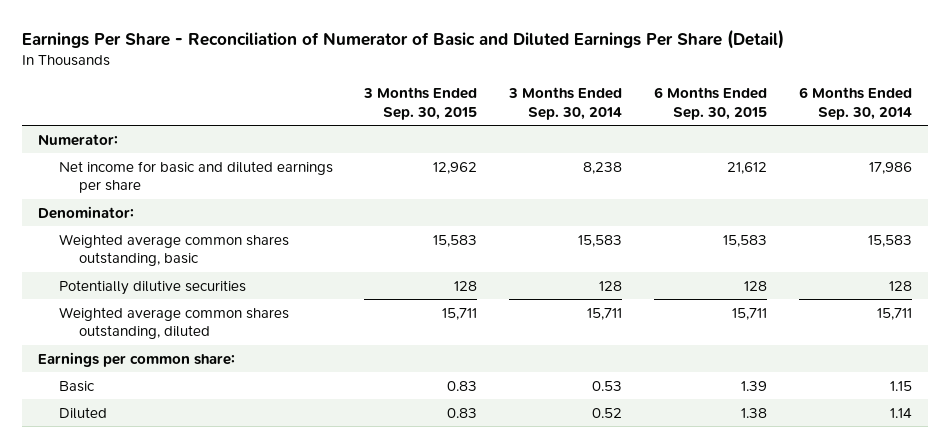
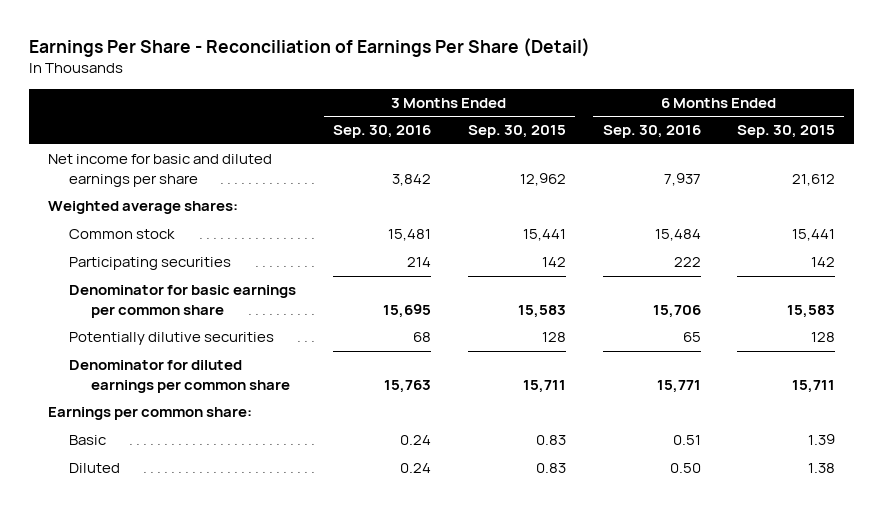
- Earnings Per Share - Reconciliation of Numerator of Basic and Diluted Earnings Per Share (Detail)
+ Earnings Per Share - Reconciliation of Earnings Per Share (Detail)
- | 3 Months Ended Sep. 30, 2015 | 3 Months Ended Sep. 30, 2014 | 6 Months Ended Sep. 30, 2015 | 6 Months Ended Sep. 30, 2014
+ | 3 Months Ended Sep. 30, 2016 | 3 Months Ended Sep. 30, 2015 | 6 Months Ended Sep. 30, 2016 | 6 Months Ended Sep. 30, 2015
- Numerator:
- Denominator:
- Weighted average common shares outstanding, basic | 15,583 | 15,583 | 15,583 | 15,583
+ Weighted average shares:
+ Common stock | 15,481 | 15,441 | 15,484 | 15,441
+ Participating securities | 214 | 142 | 222 | 142
+ Denominator for basic earnings per common share | 15,695 | 15,583 | 15,706 | 15,583
- Weighted average common shares outstanding, diluted | 15,711 | 15,711 | 15,711 | 15,711
+ Denominator for diluted earnings per common share | 15,763 | 15,711 | 15,771 | 15,711

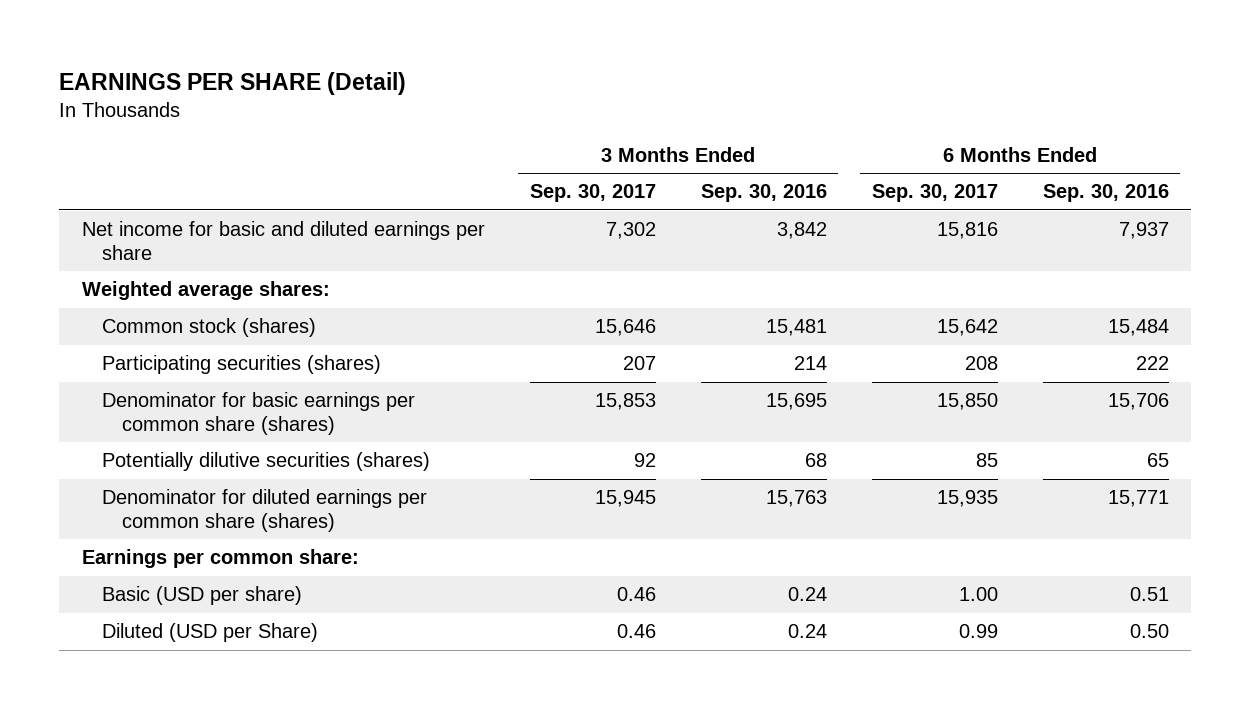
- Earnings Per Share - Reconciliation of Earnings Per Share (Detail)
+ EARNINGS PER SHARE (Detail)
- | 3 Months Ended Sep. 30, 2016 | 3 Months Ended Sep. 30, 2015 | 6 Months Ended Sep. 30, 2016 | 6 Months Ended Sep. 30, 2015
+ | 3 Months Ended Sep. 30, 2017 | 3 Months Ended Sep. 30, 2016 | 6 Months Ended Sep. 30, 2017 | 6 Months Ended Sep. 30, 2016
- Common stock | 15,481 | 15,441 | 15,484 | 15,441
- Participating securities | 214 | 142 | 222 | 142
- Denominator for basic earnings per common share | 15,695 | 15,583 | 15,706 | 15,583
- Potentially dilutive securities | 68 | 128 | 65 | 128
- Denominator for diluted earnings per common share | 15,763 | 15,711 | 15,771 | 15,711
+ Common stock (shares) | 15,646 | 15,481 | 15,642 | 15,484
+ Participating securities (shares) | 207 | 214 | 208 | 222
+ Denominator for basic earnings per common share (shares) | 15,853 | 15,695 | 15,850 | 15,706
+ Potentially dilutive securities (shares) | 92 | 68 | 85 | 65
+ Denominator for diluted earnings per common share (shares) | 15,945 | 15,763 | 15,935 | 15,771
- Basic | 0.24 | 0.83 | 0.51 | 1.39
- Diluted | 0.24 | 0.83 | 0.50 | 1.38
+ Basic (USD per share) | 0.46 | 0.24 | 1.00 | 0.51
+ Diluted (USD per Share) | 0.46 | 0.24 | 0.99 | 0.50

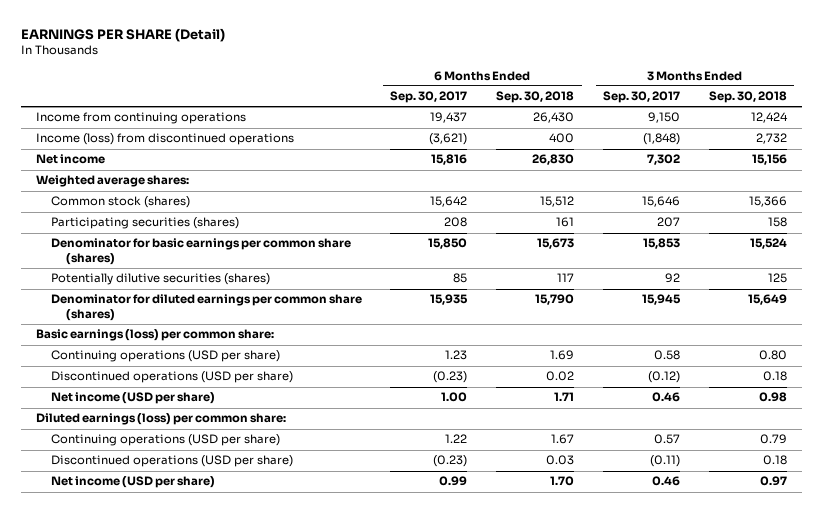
- | 3 Months Ended Sep. 30, 2017 | 3 Months Ended Sep. 30, 2016 | 6 Months Ended Sep. 30, 2017 | 6 Months Ended Sep. 30, 2016
+ | 6 Months Ended Sep. 30, 2017 | 6 Months Ended Sep. 30, 2018 | 3 Months Ended Sep. 30, 2017 | 3 Months Ended Sep. 30, 2018
- Net income for basic and diluted earnings per share | 7,302 | 3,842 | 15,816 | 7,937
+ Income from continuing operations | 19,437 | 26,430 | 9,150 | 12,424
+ Income (loss) from discontinued operations | (3,621) | 400 | (1,848) | 2,732
+ Net income | 15,816 | 26,830 | 7,302 | 15,156
- Earnings per common share:
- Basic (USD per share) | 0.46 | 0.24 | 1.00 | 0.51
- Diluted (USD per Share) | 0.46 | 0.24 | 0.99 | 0.50
+ Basic earnings (loss) per common share:
+ Continuing operations (USD per share) | 1.23 | 1.69 | 0.58 | 0.80
+ Discontinued operations (USD per share) | (0.23) | 0.02 | (0.12) | 0.18
+ Net income (USD per share) | 1.00 | 1.71 | 0.46 | 0.98
+ Diluted earnings (loss) per common share:
+ Continuing operations (USD per share) | 1.22 | 1.67 | 0.57 | 0.79
+ Discontinued operations (USD per share) | (0.23) | 0.03 | (0.11) | 0.18
+ Net income (USD per share) | 0.99 | 1.70 | 0.46 | 0.97

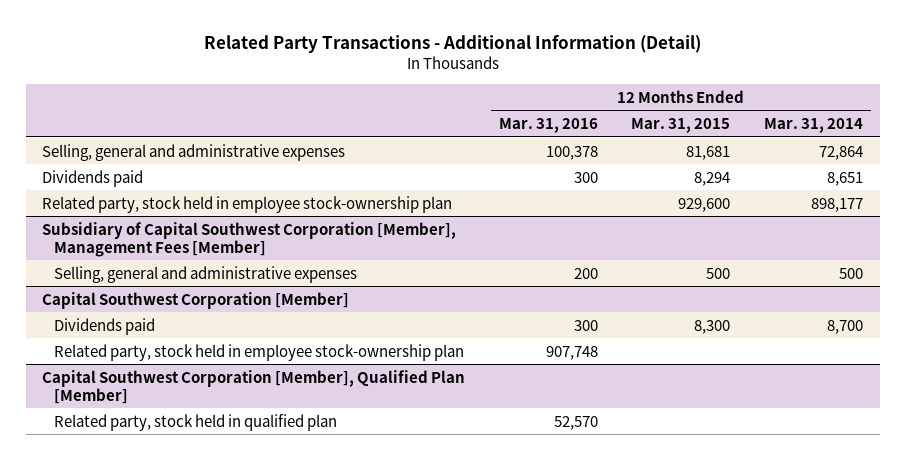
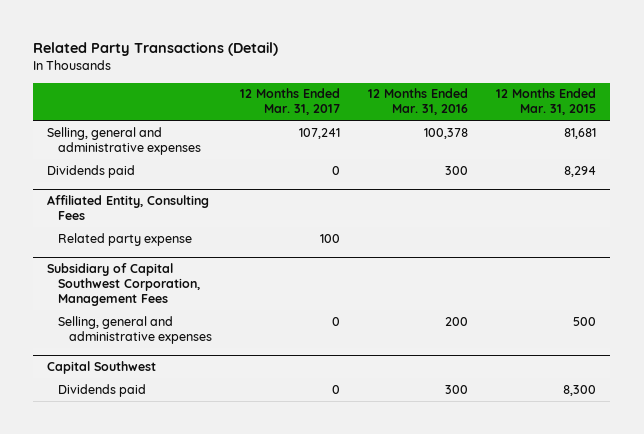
- Related Party Transactions - Additional Information (Detail)
+ Related Party Transactions (Detail)
- | 12 Months Ended Mar. 31, 2016 | 12 Months Ended Mar. 31, 2015 | 12 Months Ended Mar. 31, 2014
+ | 12 Months Ended Mar. 31, 2017 | 12 Months Ended Mar. 31, 2016 | 12 Months Ended Mar. 31, 2015
- Related party, stock held in employee stock-ownership plan | | 929,600 | 898,177
- Subsidiary of Capital Southwest Corporation [Member], Management Fees [Member]
+ Affiliated Entity, Consulting Fees
+ Related party expense | 100 | |
+ Subsidiary of Capital Southwest Corporation, Management Fees
- Capital Southwest Corporation [Member]
+ Capital Southwest
- Related party, stock held in employee stock-ownership plan | 907,748 | |
- Capital Southwest Corporation [Member], Qualified Plan [Member]
- Related party, stock held in qualified plan | 52,570 | |

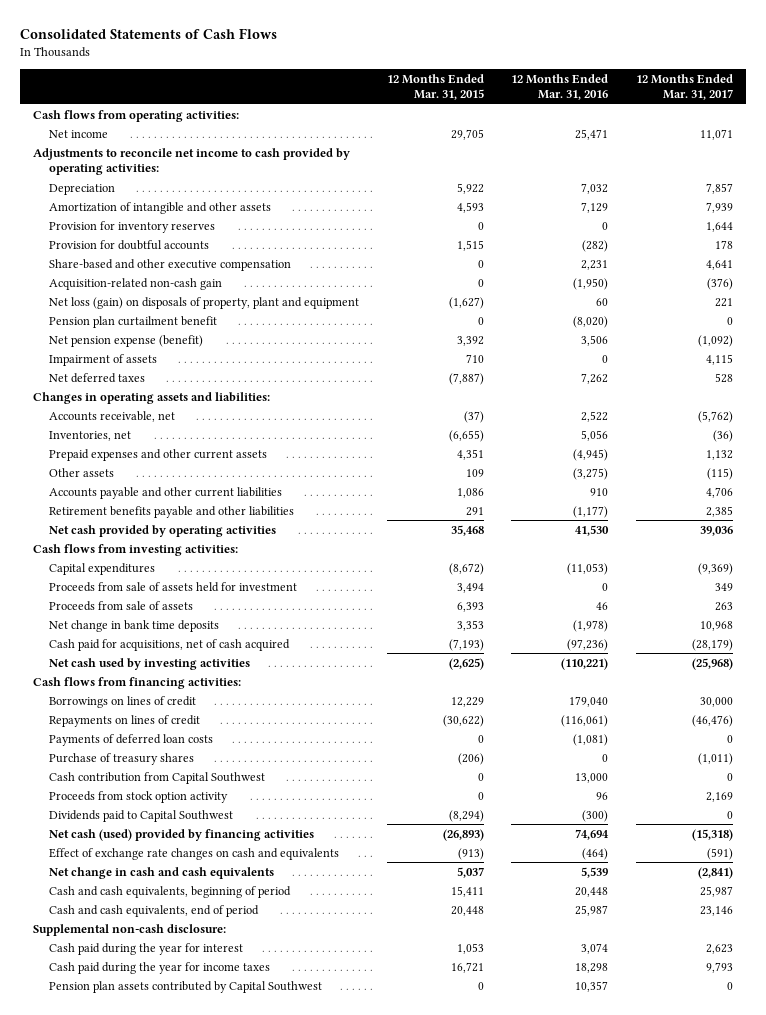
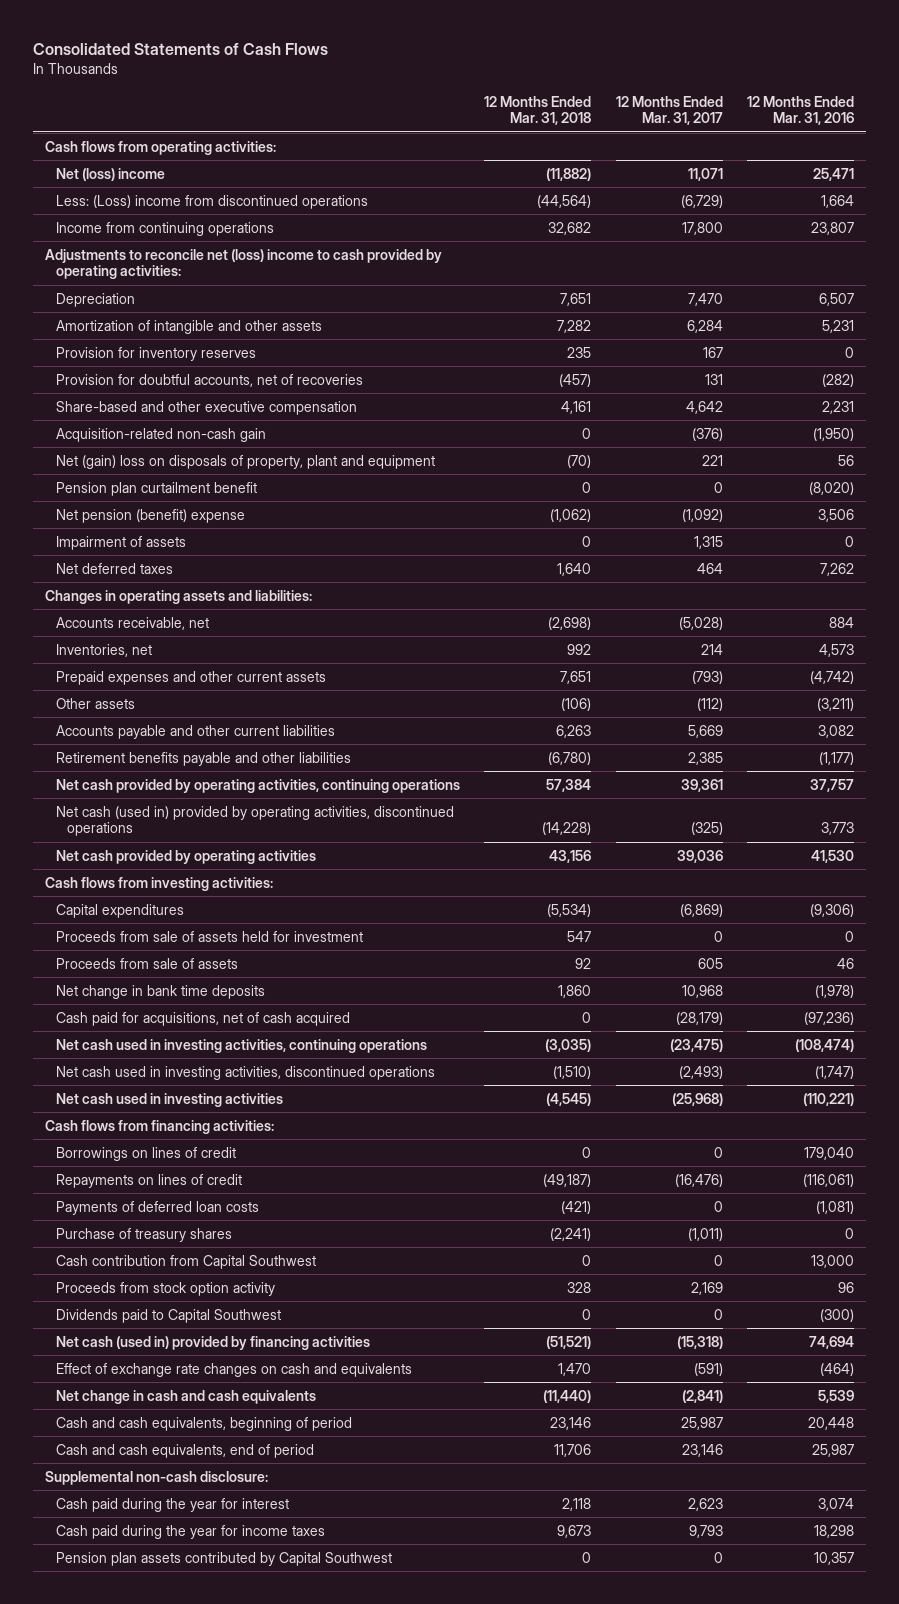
- | 12 Months Ended Mar. 31, 2015 | 12 Months Ended Mar. 31, 2016 | 12 Months Ended Mar. 31, 2017
+ | 12 Months Ended Mar. 31, 2018 | 12 Months Ended Mar. 31, 2017 | 12 Months Ended Mar. 31, 2016
- Net income | 29,705 | 25,471 | 11,071
- Adjustments to reconcile net income to cash provided by operating activities:
- Depreciation | 5,922 | 7,032 | 7,857
- Amortization of intangible and other assets | 4,593 | 7,129 | 7,939
- Provision for inventory reserves | 0 | 0 | 1,644
- Provision for doubtful accounts | 1,515 | (282) | 178
- Share-based and other executive compensation | 0 | 2,231 | 4,641
+ Net (loss) income | (11,882) | 11,071 | 25,471
+ Less: (Loss) income from discontinued operations | (44,564) | (6,729) | 1,664
+ Income from continuing operations | 32,682 | 17,800 | 23,807
+ Adjustments to reconcile net (loss) income to cash provided by operating activities:
+ Depreciation | 7,651 | 7,470 | 6,507
+ Amortization of intangible and other assets | 7,282 | 6,284 | 5,231
+ Provision for inventory reserves | 235 | 167 | 0
+ Provision for doubtful accounts, net of recoveries | (457) | 131 | (282)
+ Share-based and other executive compensation | 4,161 | 4,642 | 2,231
- Net loss (gain) on disposals of property, plant and equipment | (1,627) | 60 | 221
+ Net (gain) loss on disposals of property, plant and equipment | (70) | 221 | 56
- Net pension expense (benefit) | 3,392 | 3,506 | (1,092)
- Impairment of assets | 710 | 0 | 4,115
- Net deferred taxes | (7,887) | 7,262 | 528
+ Net pension (benefit) expense | (1,062) | (1,092) | 3,506
+ Impairment of assets | 0 | 1,315 | 0
+ Net deferred taxes | 1,640 | 464 | 7,262
- Accounts receivable, net | (37) | 2,522 | (5,762)
- Inventories, net | (6,655) | 5,056 | (36)
- Prepaid expenses and other current assets | 4,351 | (4,945) | 1,132
- Other assets | 109 | (3,275) | (115)
- Accounts payable and other current liabilities | 1,086 | 910 | 4,706
+ Accounts receivable, net | (2,698) | (5,028) | 884
+ Inventories, net | 992 | 214 | 4,573
+ Prepaid expenses and other current assets | 7,651 | (793) | (4,742)
+ Other assets | (106) | (112) | (3,211)
+ Accounts payable and other current liabilities | 6,263 | 5,669 | 3,082
+ Net cash provided by operating activities, continuing operations | 57,384 | 39,361 | 37,757
+ Net cash (used in) provided by operating activities, discontinued operations | (14,228) | (325) | 3,773
- Capital expenditures | (8,672) | (11,053) | (9,369)
- Proceeds from sale of assets held for investment | 3,494 | 0 | 349
- Proceeds from sale of assets | 6,393 | 46 | 263
+ Capital expenditures | (5,534) | (6,869) | (9,306)
+ Proceeds from sale of assets held for investment | 547 | 0 | 0
+ Proceeds from sale of assets | 92 | 605 | 46
- Net cash used by investing activities | (2,625) | (110,221) | (25,968)
+ Net cash used in investing activities, continuing operations | (3,035) | (23,475) | (108,474)
+ Net cash used in investing activities, discontinued operations | (1,510) | (2,493) | (1,747)
+ Net cash used in investing activities | (4,545) | (25,968) | (110,221)
- Borrowings on lines of credit | 12,229 | 179,040 | 30,000
- Repayments on lines of credit | (30,622) | (116,061) | (46,476)
+ Borrowings on lines of credit | 0 | 0 | 179,040
+ Repayments on lines of credit | (49,187) | (16,476) | (116,061)
- Net cash (used) provided by financing activities | (26,893) | 74,694 | (15,318)
+ Net cash (used in) provided by financing activities | (51,521) | (15,318) | 74,694

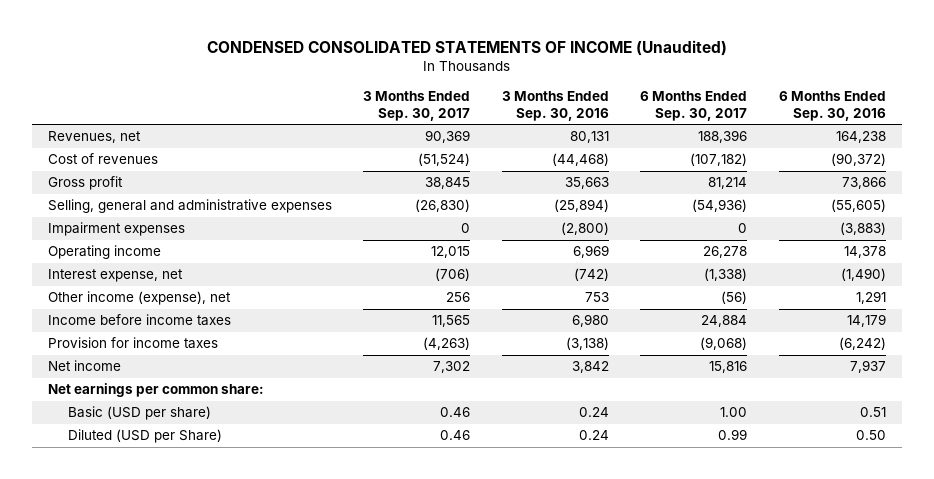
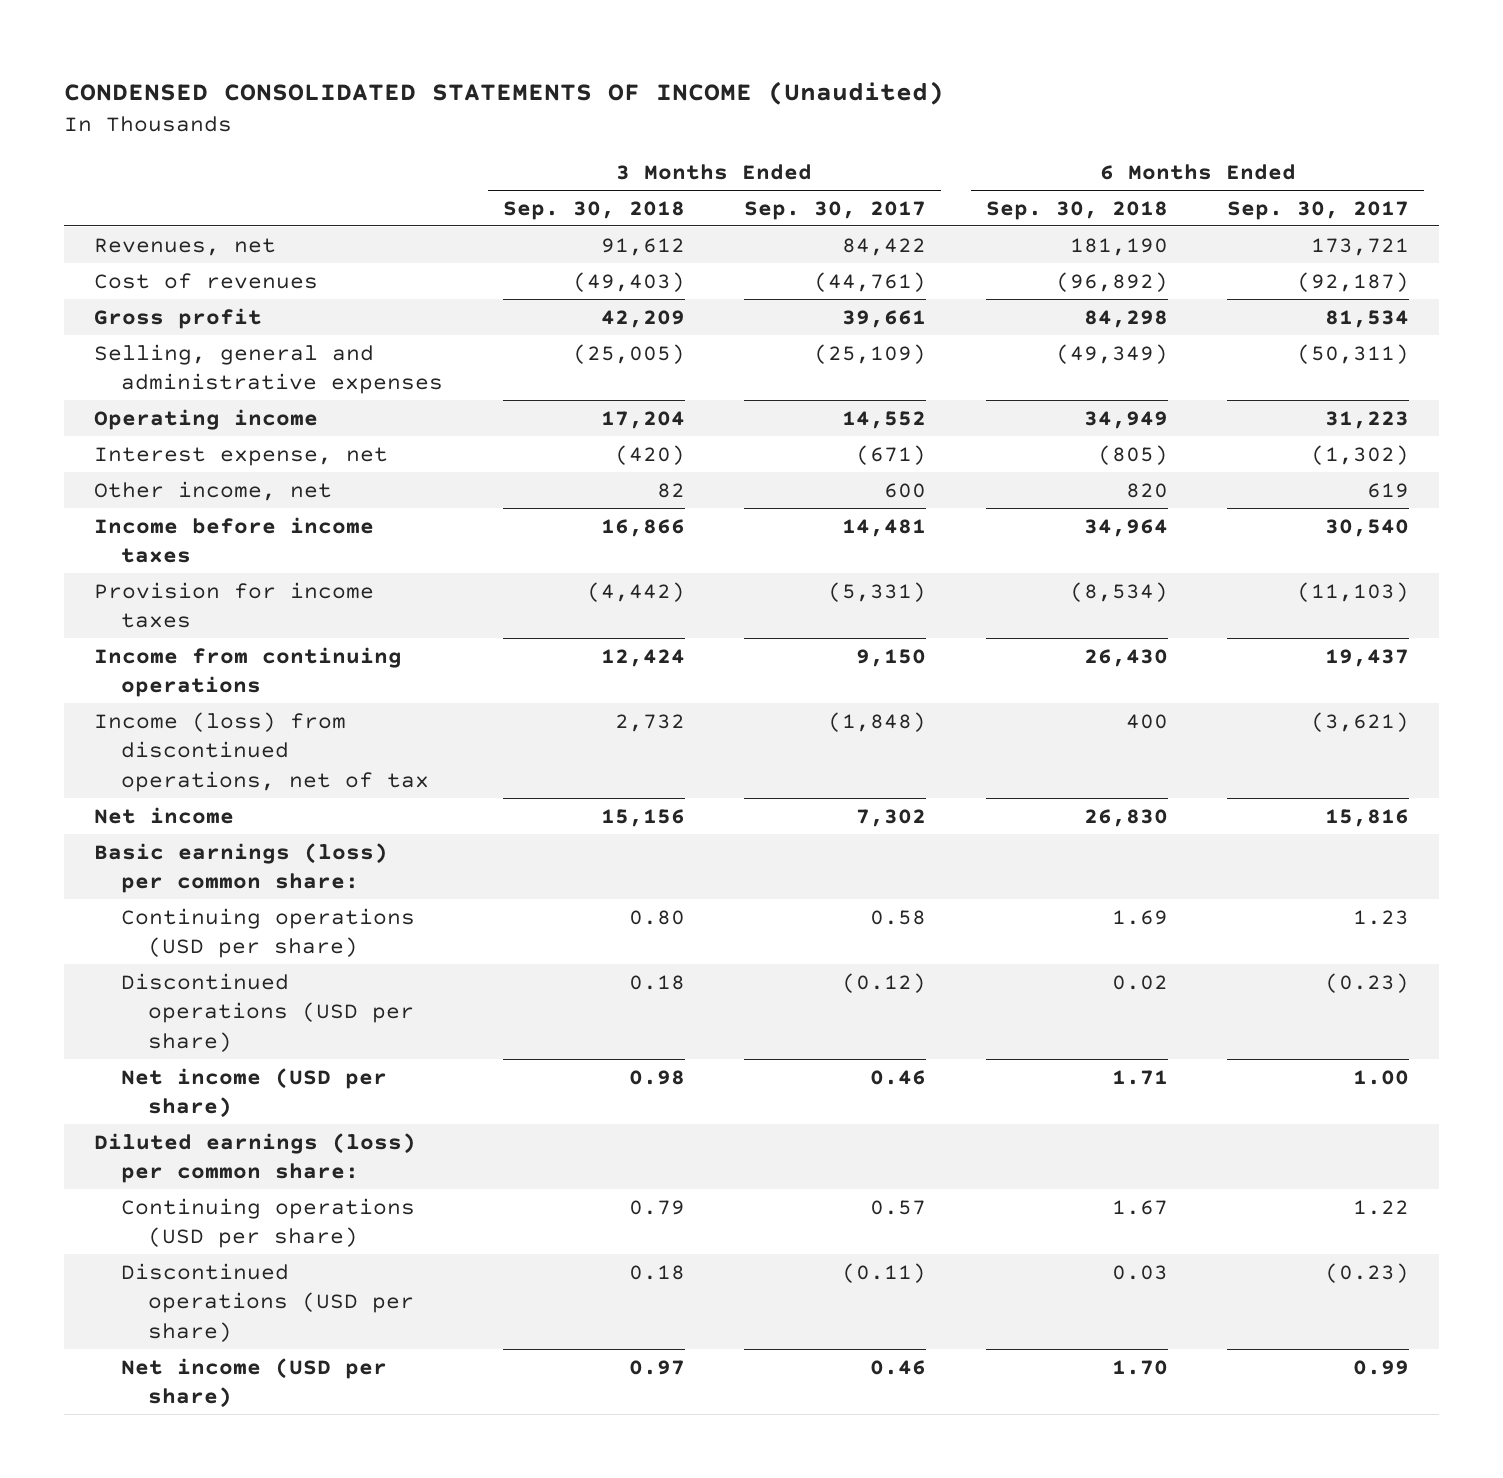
- | 3 Months Ended Sep. 30, 2017 | 3 Months Ended Sep. 30, 2016 | 6 Months Ended Sep. 30, 2017 | 6 Months Ended Sep. 30, 2016
+ | 3 Months Ended Sep. 30, 2018 | 3 Months Ended Sep. 30, 2017 | 6 Months Ended Sep. 30, 2018 | 6 Months Ended Sep. 30, 2017
- Revenues, net | 90,369 | 80,131 | 188,396 | 164,238
- Cost of revenues | (51,524) | (44,468) | (107,182) | (90,372)
- Gross profit | 38,845 | 35,663 | 81,214 | 73,866
- Selling, general and administrative expenses | (26,830) | (25,894) | (54,936) | (55,605)
- Impairment expenses | 0 | (2,800) | 0 | (3,883)
- Operating income | 12,015 | 6,969 | 26,278 | 14,378
- Interest expense, net | (706) | (742) | (1,338) | (1,490)
- Other income (expense), net | 256 | 753 | (56) | 1,291
- Income before income taxes | 11,565 | 6,980 | 24,884 | 14,179
- Provision for income taxes | (4,263) | (3,138) | (9,068) | (6,242)
+ Revenues, net | 91,612 | 84,422 | 181,190 | 173,721
+ Cost of revenues | (49,403) | (44,761) | (96,892) | (92,187)
+ Gross profit | 42,209 | 39,661 | 84,298 | 81,534
+ Selling, general and administrative expenses | (25,005) | (25,109) | (49,349) | (50,311)
+ Operating income | 17,204 | 14,552 | 34,949 | 31,223
+ Interest expense, net | (420) | (671) | (805) | (1,302)
+ Other income, net | 82 | 600 | 820 | 619
+ Income before income taxes | 16,866 | 14,481 | 34,964 | 30,540
+ Provision for income taxes | (4,442) | (5,331) | (8,534) | (11,103)
+ Income from continuing operations | 12,424 | 9,150 | 26,430 | 19,437
+ Income (loss) from discontinued operations, net of tax | 2,732 | (1,848) | 400 | (3,621)
- Net earnings per common share:
- Basic (USD per share) | 0.46 | 0.24 | 1.00 | 0.51
- Diluted (USD per Share) | 0.46 | 0.24 | 0.99 | 0.50
+ Basic earnings (loss) per common share:
+ Continuing operations (USD per share) | 0.80 | 0.58 | 1.69 | 1.23
+ Discontinued operations (USD per share) | 0.18 | (0.12) | 0.02 | (0.23)
+ Net income (USD per share) | 0.98 | 0.46 | 1.71 | 1.00
+ Diluted earnings (loss) per common share:
+ Continuing operations (USD per share) | 0.79 | 0.57 | 1.67 | 1.22
+ Discontinued operations (USD per share) | 0.18 | (0.11) | 0.03 | (0.23)
+ Net income (USD per share) | 0.97 | 0.46 | 1.70 | 0.99

